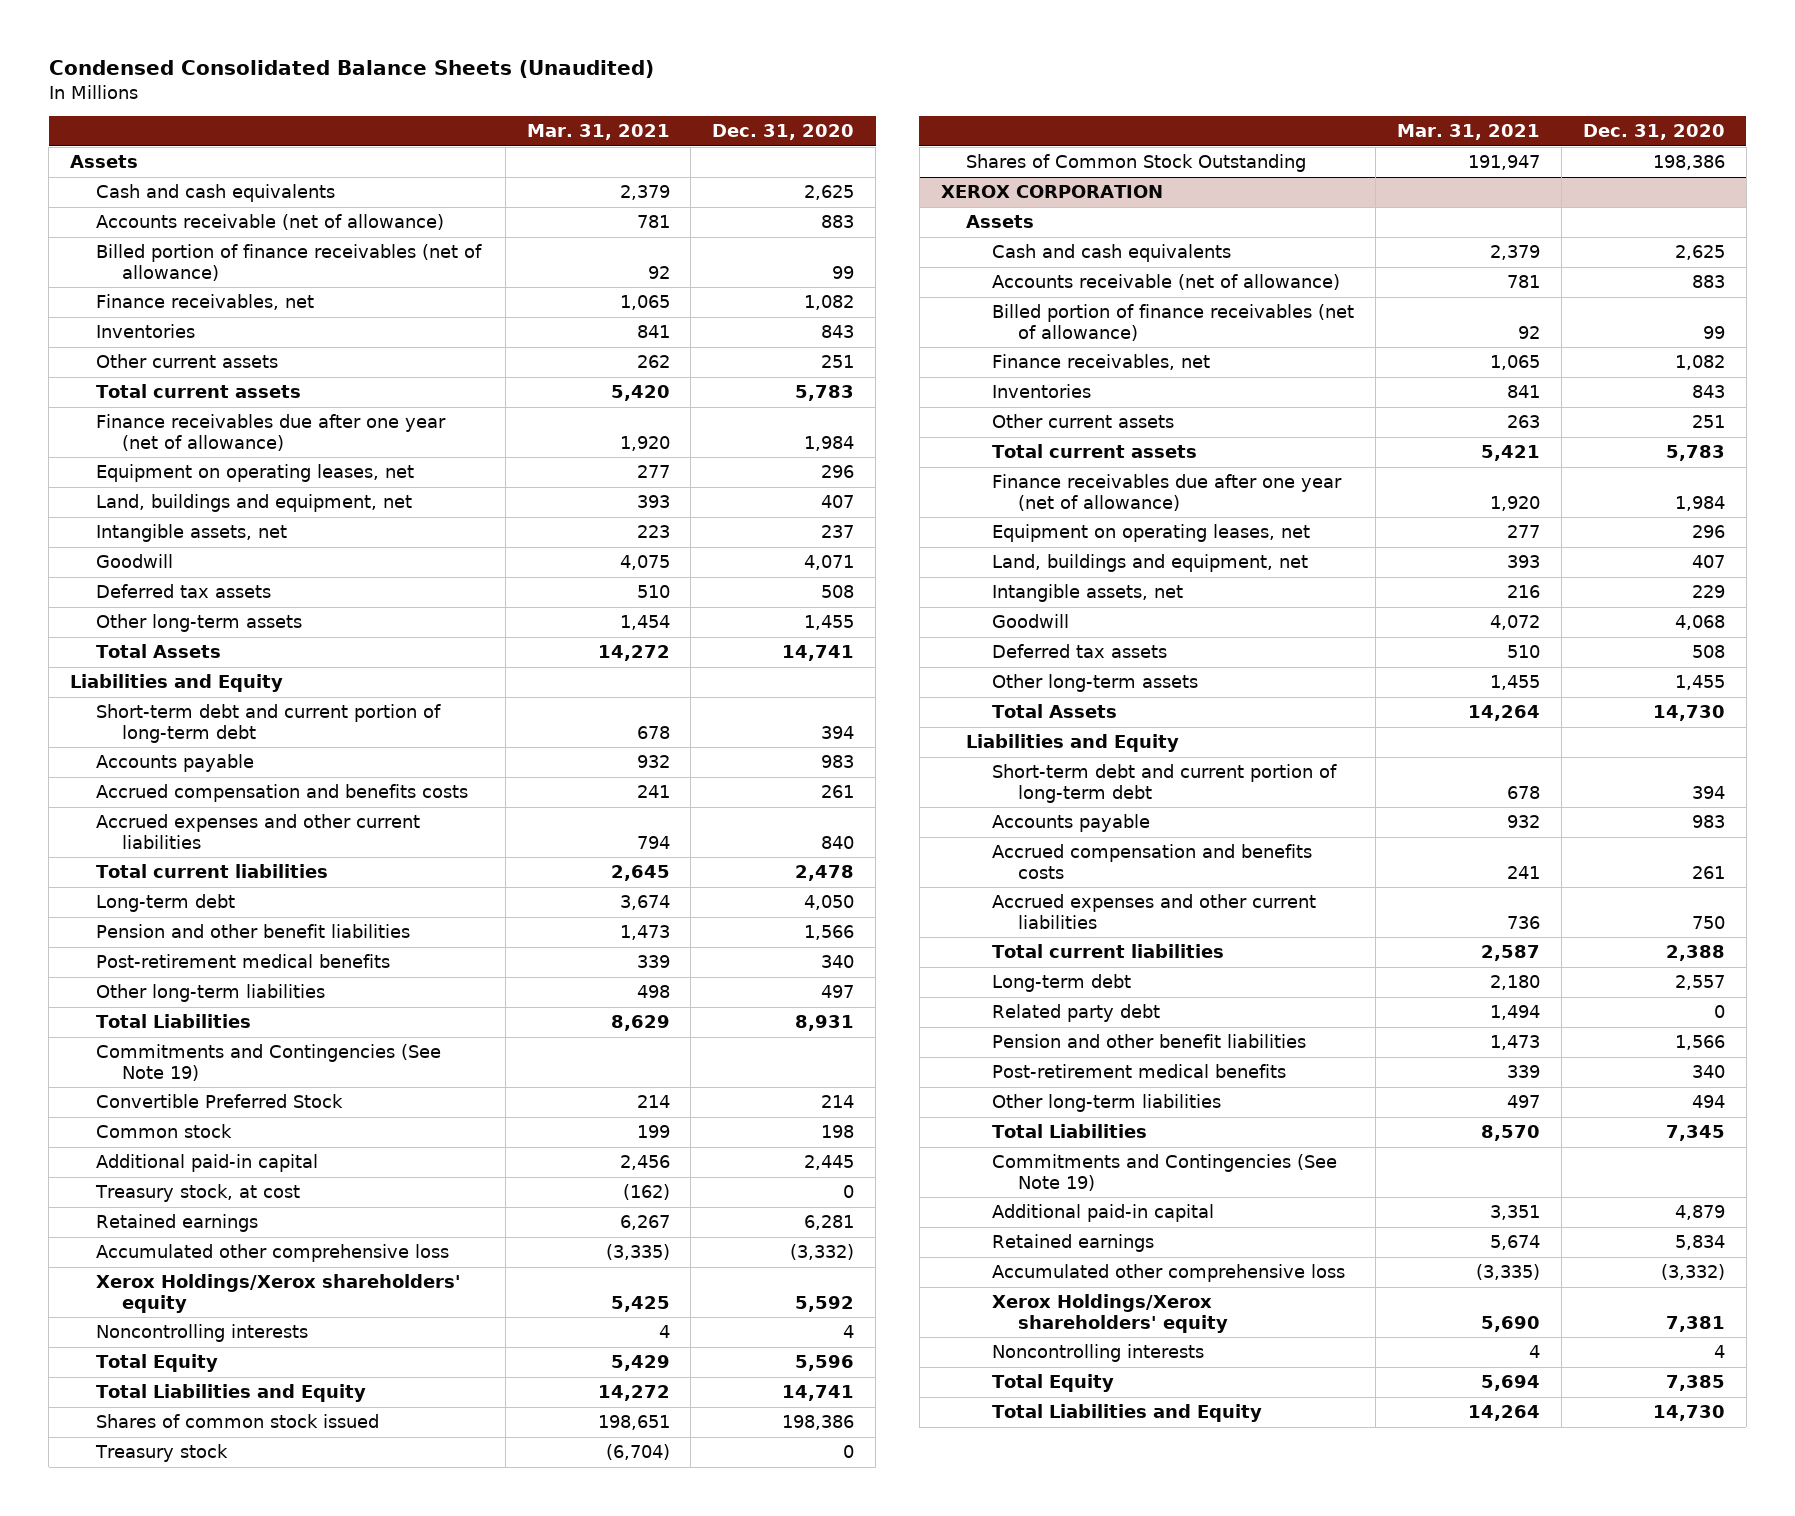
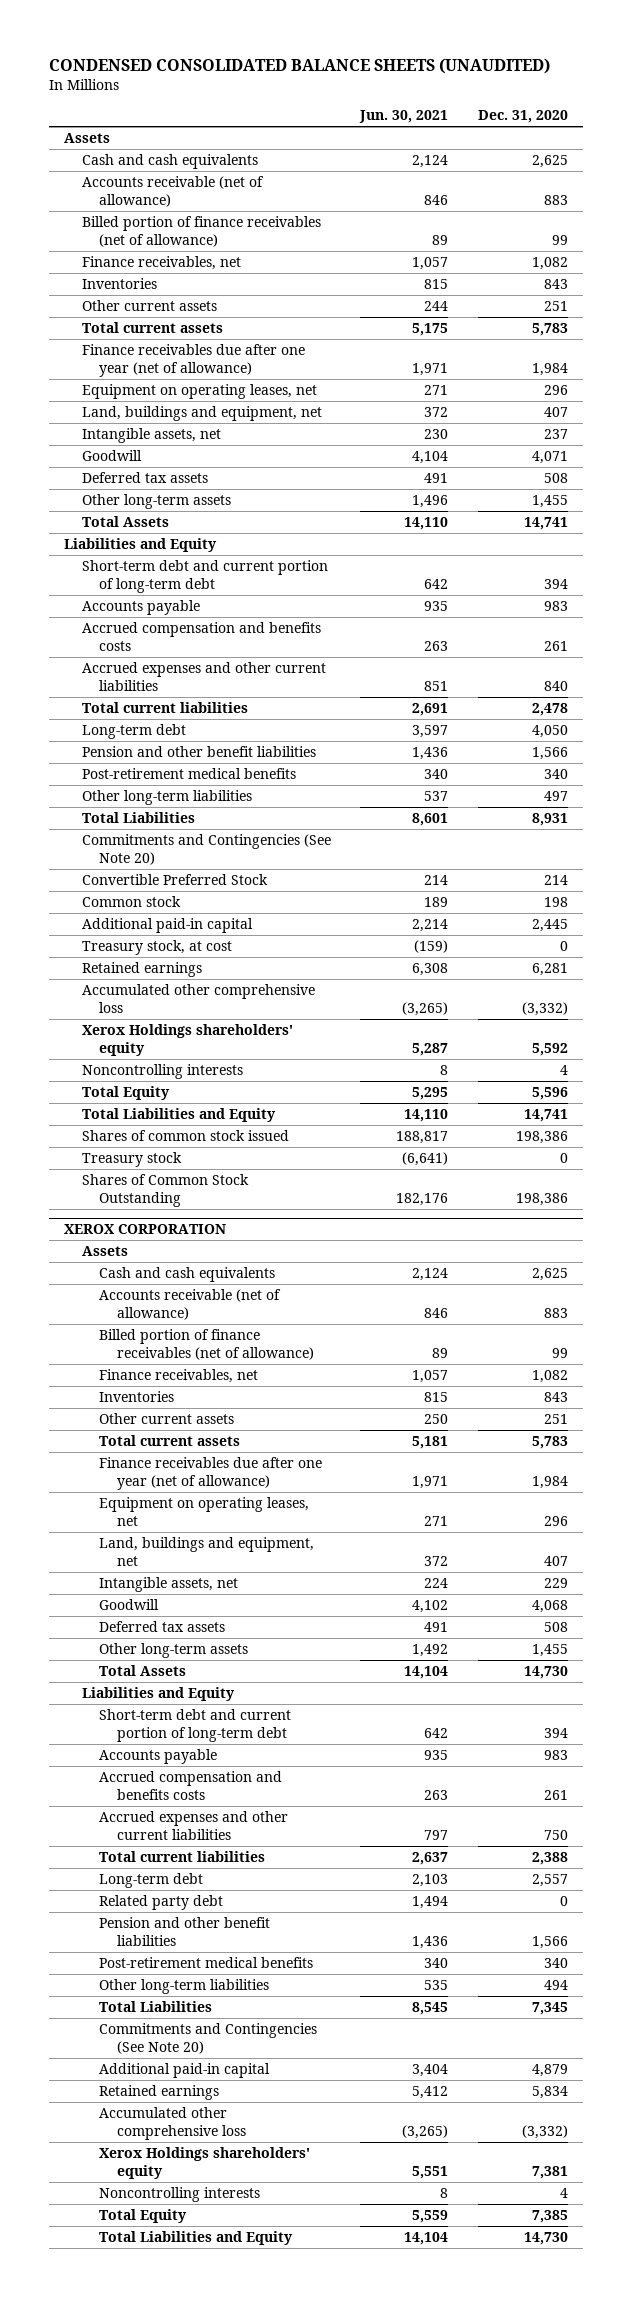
- Condensed Consolidated Balance Sheets (Unaudited)
+ CONDENSED CONSOLIDATED BALANCE SHEETS (UNAUDITED)
- | Mar. 31, 2021 | Dec. 31, 2020
+ | Jun. 30, 2021 | Dec. 31, 2020
- Commitments and Contingencies (See Note 19)
+ Commitments and Contingencies (See Note 20)
- Xerox Holdings/Xerox shareholders' equity | 5,425 | 5,592
+ Xerox Holdings shareholders' equity | 5,287 | 5,592
@ XEROX CORPORATION
- Commitments and Contingencies (See Note 19)
+ Commitments and Contingencies (See Note 20)
- Xerox Holdings/Xerox shareholders' equity | 5,690 | 7,381
+ Xerox Holdings shareholders' equity | 5,551 | 7,381

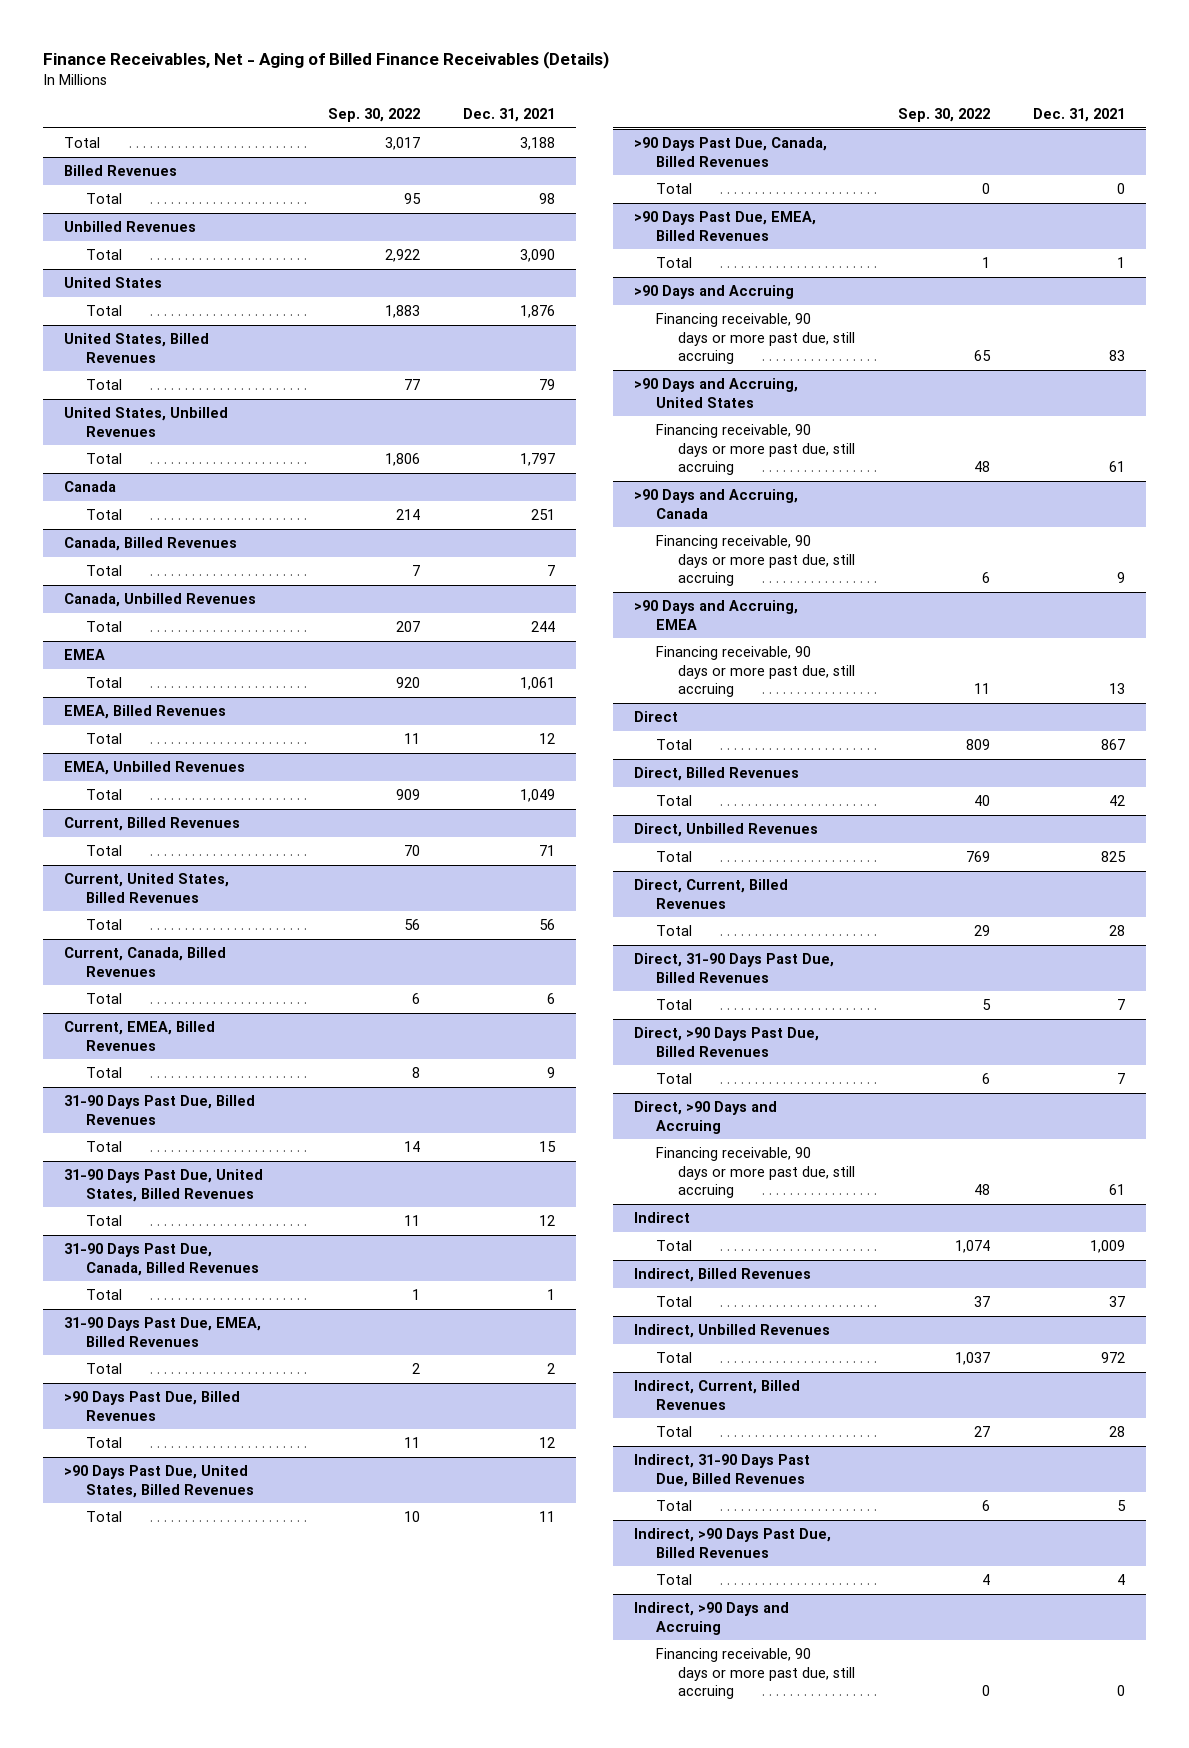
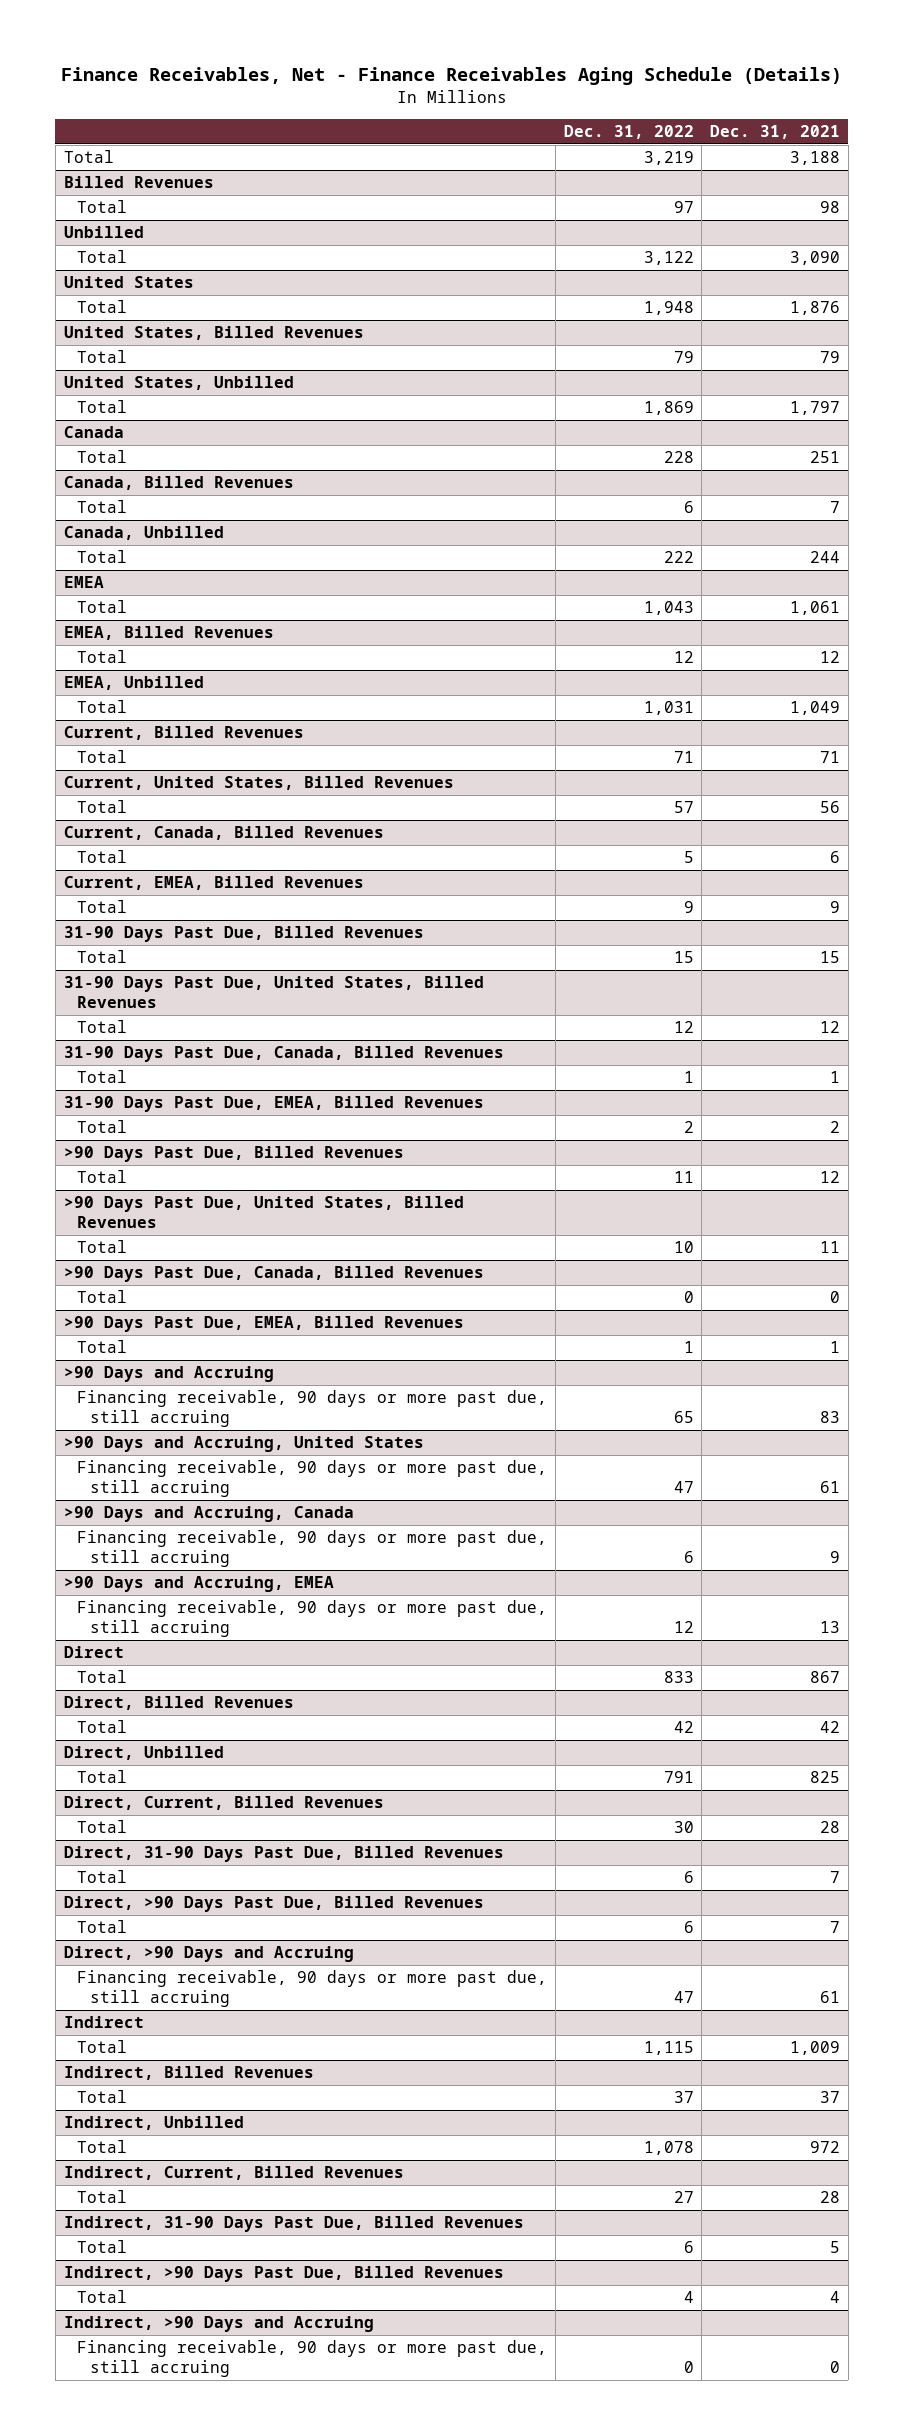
- Finance Receivables, Net - Aging of Billed Finance Receivables (Details)
+ Finance Receivables, Net - Finance Receivables Aging Schedule (Details)
- | Sep. 30, 2022 | Dec. 31, 2021
+ | Dec. 31, 2022 | Dec. 31, 2021
- Unbilled Revenues
+ Unbilled
- United States, Unbilled Revenues
+ United States, Unbilled
- Canada, Unbilled Revenues
+ Canada, Unbilled
- EMEA, Unbilled Revenues
+ EMEA, Unbilled
- Direct, Unbilled Revenues
+ Direct, Unbilled
- Indirect, Unbilled Revenues
+ Indirect, Unbilled

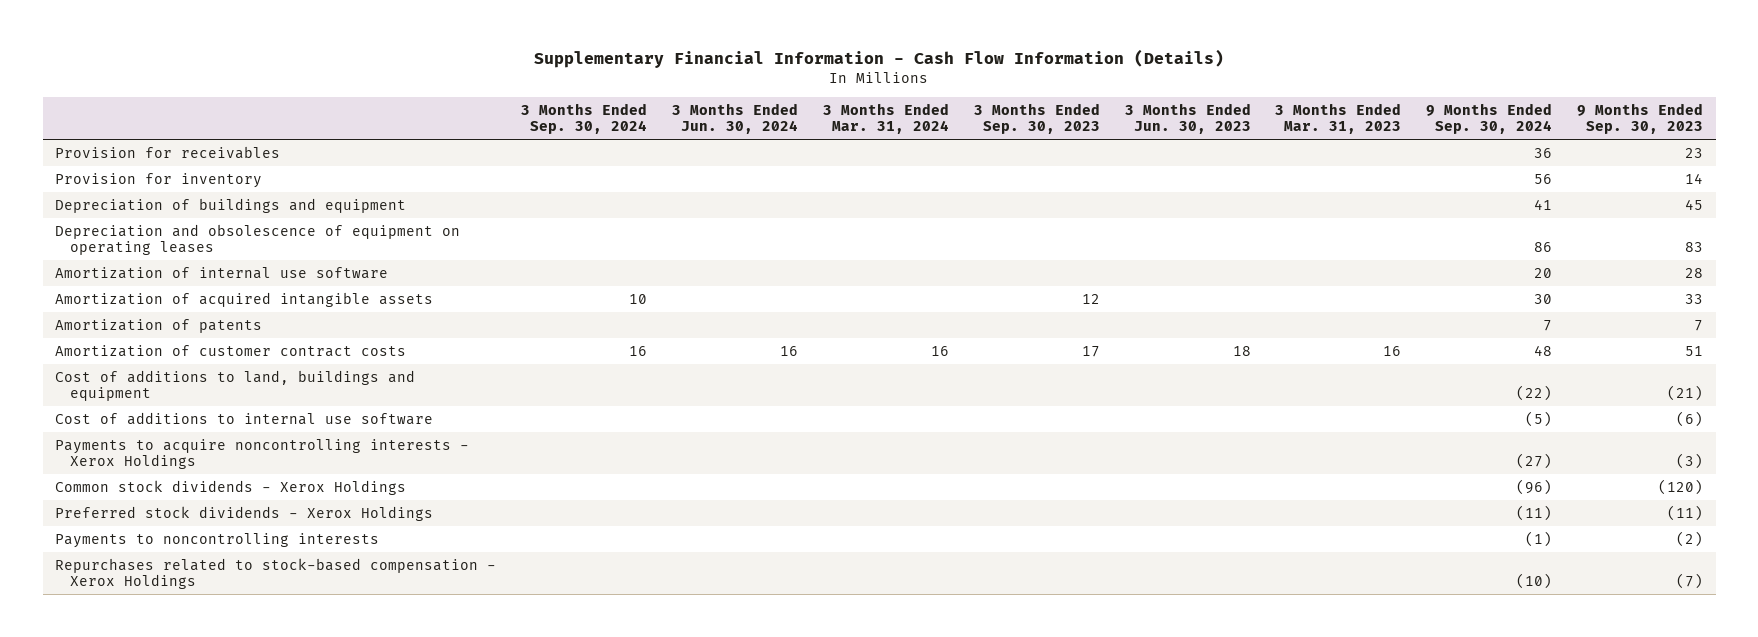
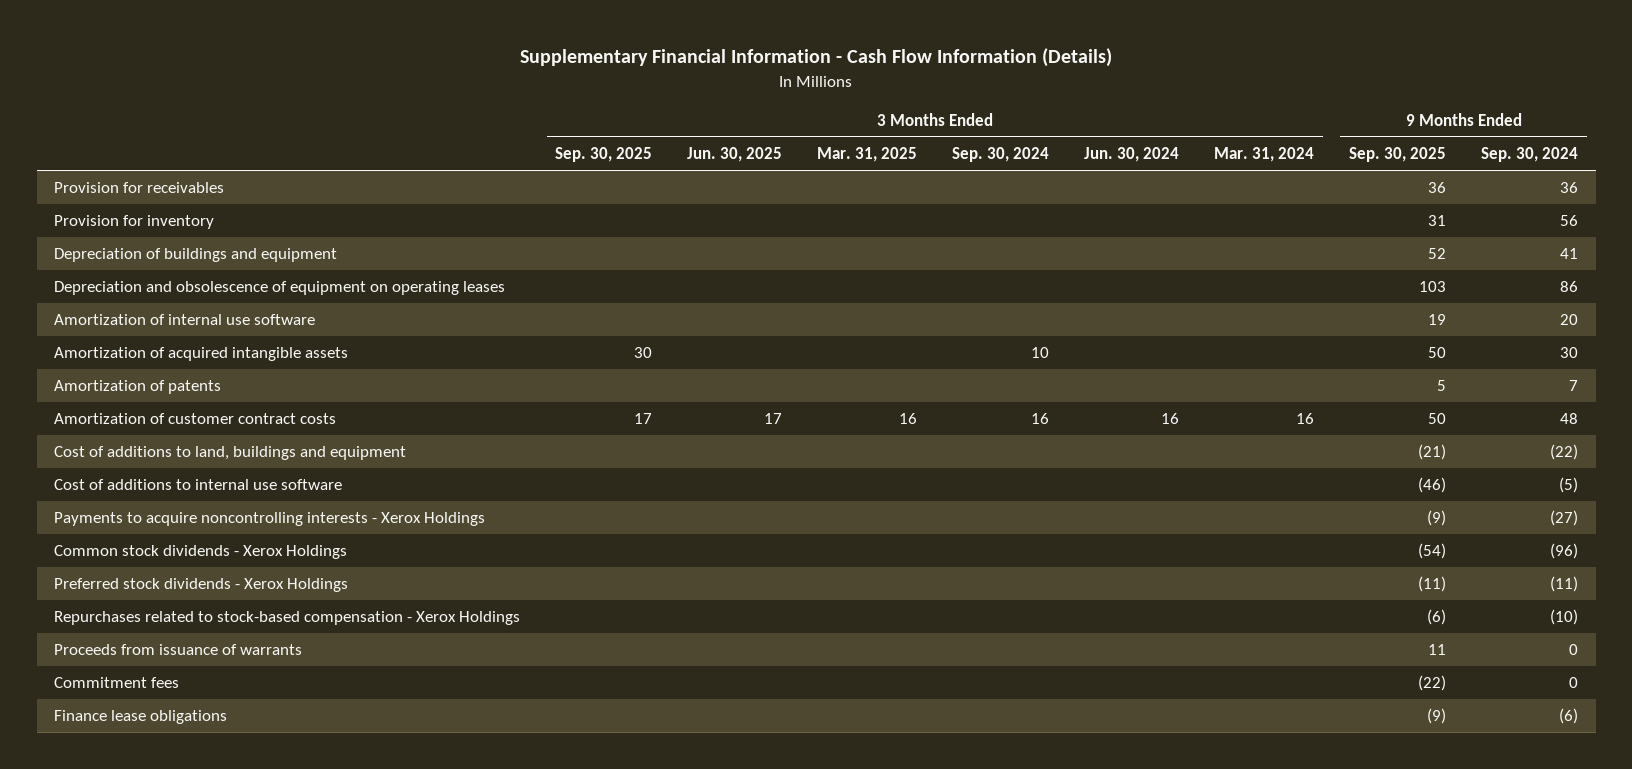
- | 3 Months Ended Sep. 30, 2024 | 3 Months Ended Jun. 30, 2024 | 3 Months Ended Mar. 31, 2024 | 3 Months Ended Sep. 30, 2023 | 3 Months Ended Jun. 30, 2023 | 3 Months Ended Mar. 31, 2023 | 9 Months Ended Sep. 30, 2024 | 9 Months Ended Sep. 30, 2023
+ | 3 Months Ended Sep. 30, 2025 | 3 Months Ended Jun. 30, 2025 | 3 Months Ended Mar. 31, 2025 | 3 Months Ended Sep. 30, 2024 | 3 Months Ended Jun. 30, 2024 | 3 Months Ended Mar. 31, 2024 | 9 Months Ended Sep. 30, 2025 | 9 Months Ended Sep. 30, 2024
- Payments to noncontrolling interests | | | | | | | (1) | (2)
+ Proceeds from issuance of warrants | | | | | | | 11 | 0
+ Commitment fees | | | | | | | (22) | 0
+ Finance lease obligations | | | | | | | (9) | (6)

